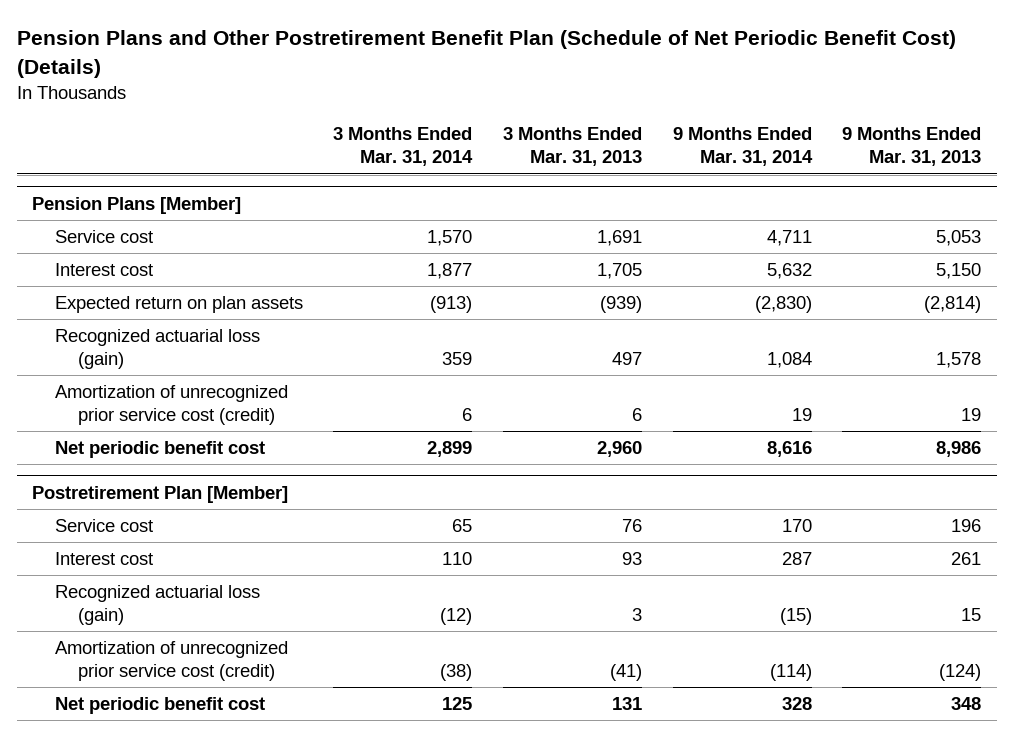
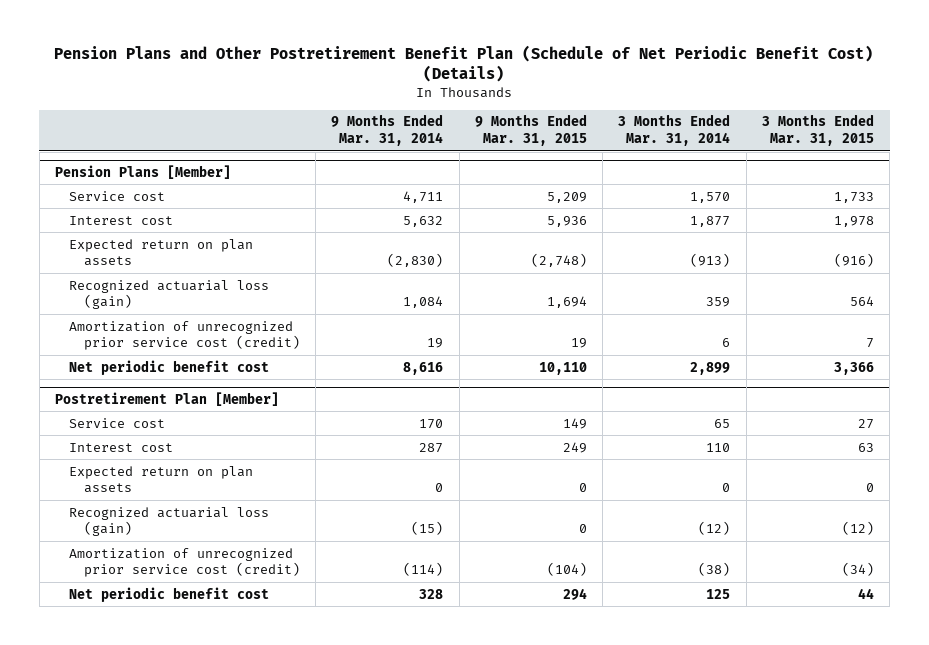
- | 3 Months Ended Mar. 31, 2014 | 3 Months Ended Mar. 31, 2013 | 9 Months Ended Mar. 31, 2014 | 9 Months Ended Mar. 31, 2013
+ | 9 Months Ended Mar. 31, 2014 | 9 Months Ended Mar. 31, 2015 | 3 Months Ended Mar. 31, 2014 | 3 Months Ended Mar. 31, 2015
@ Postretirement Plan [Member]
+ Expected return on plan assets | 0 | 0 | 0 | 0

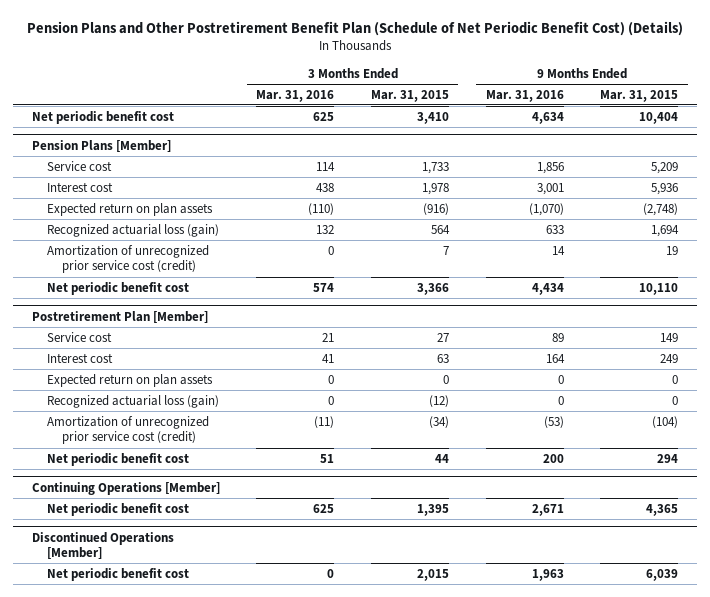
- | 9 Months Ended Mar. 31, 2014 | 9 Months Ended Mar. 31, 2015 | 3 Months Ended Mar. 31, 2014 | 3 Months Ended Mar. 31, 2015
+ | 3 Months Ended Mar. 31, 2016 | 3 Months Ended Mar. 31, 2015 | 9 Months Ended Mar. 31, 2016 | 9 Months Ended Mar. 31, 2015
+ Net periodic benefit cost | 625 | 3,410 | 4,634 | 10,404
+ Continuing Operations [Member]
+ Net periodic benefit cost | 625 | 1,395 | 2,671 | 4,365
+ Discontinued Operations [Member]
+ Net periodic benefit cost | 0 | 2,015 | 1,963 | 6,039

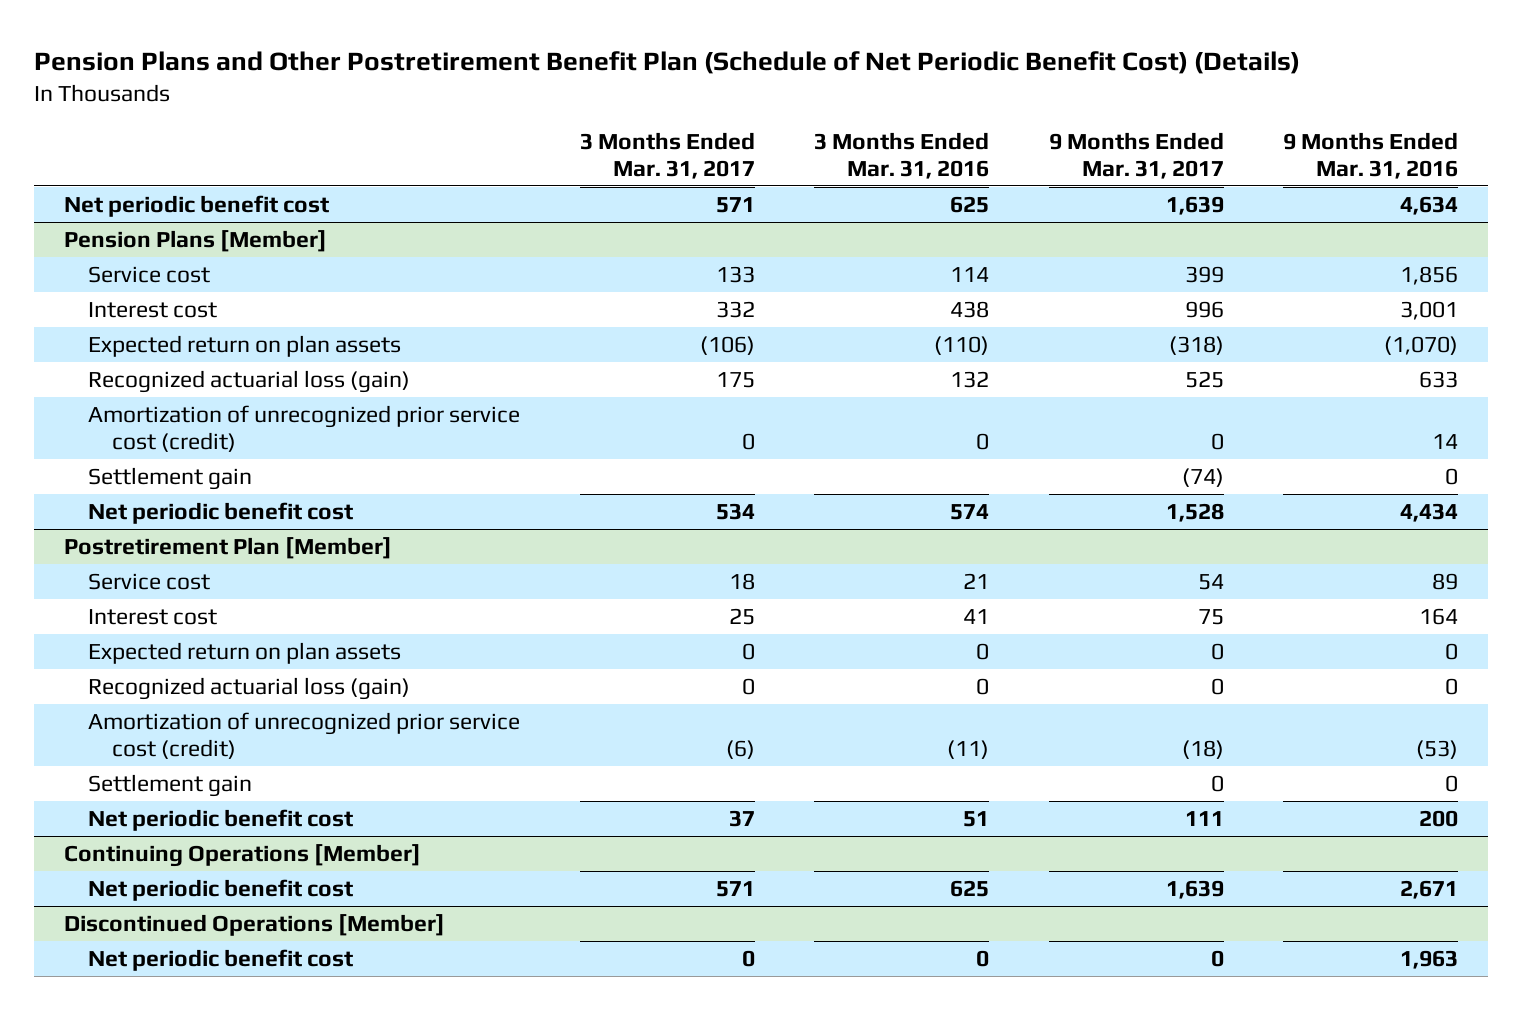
- | 3 Months Ended Mar. 31, 2016 | 3 Months Ended Mar. 31, 2015 | 9 Months Ended Mar. 31, 2016 | 9 Months Ended Mar. 31, 2015
+ | 3 Months Ended Mar. 31, 2017 | 3 Months Ended Mar. 31, 2016 | 9 Months Ended Mar. 31, 2017 | 9 Months Ended Mar. 31, 2016
@ Pension Plans [Member]
+ Settlement gain | | | (74) | 0
@ Postretirement Plan [Member]
+ Settlement gain | | | 0 | 0

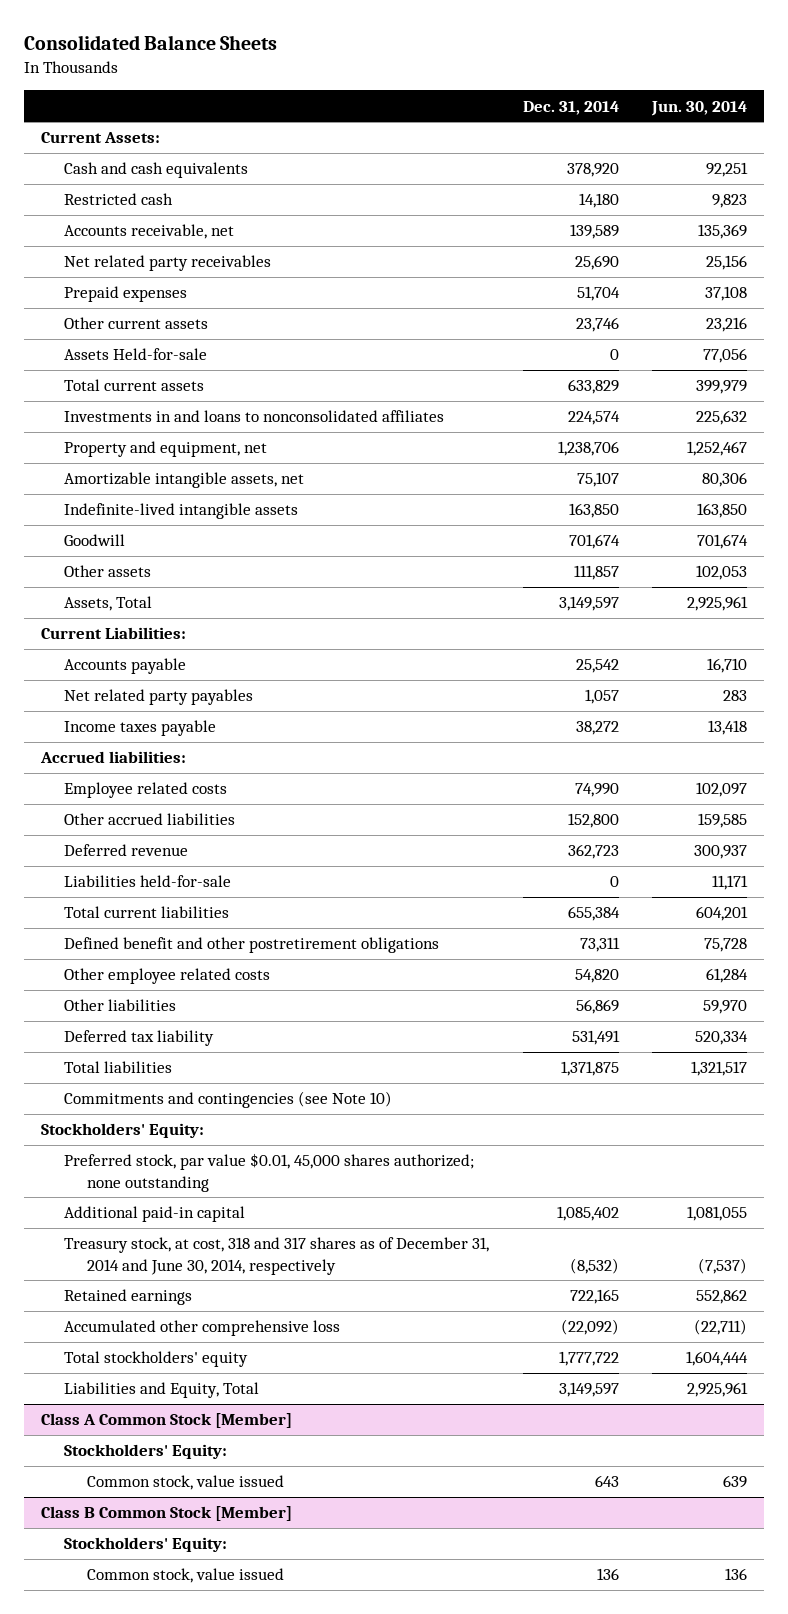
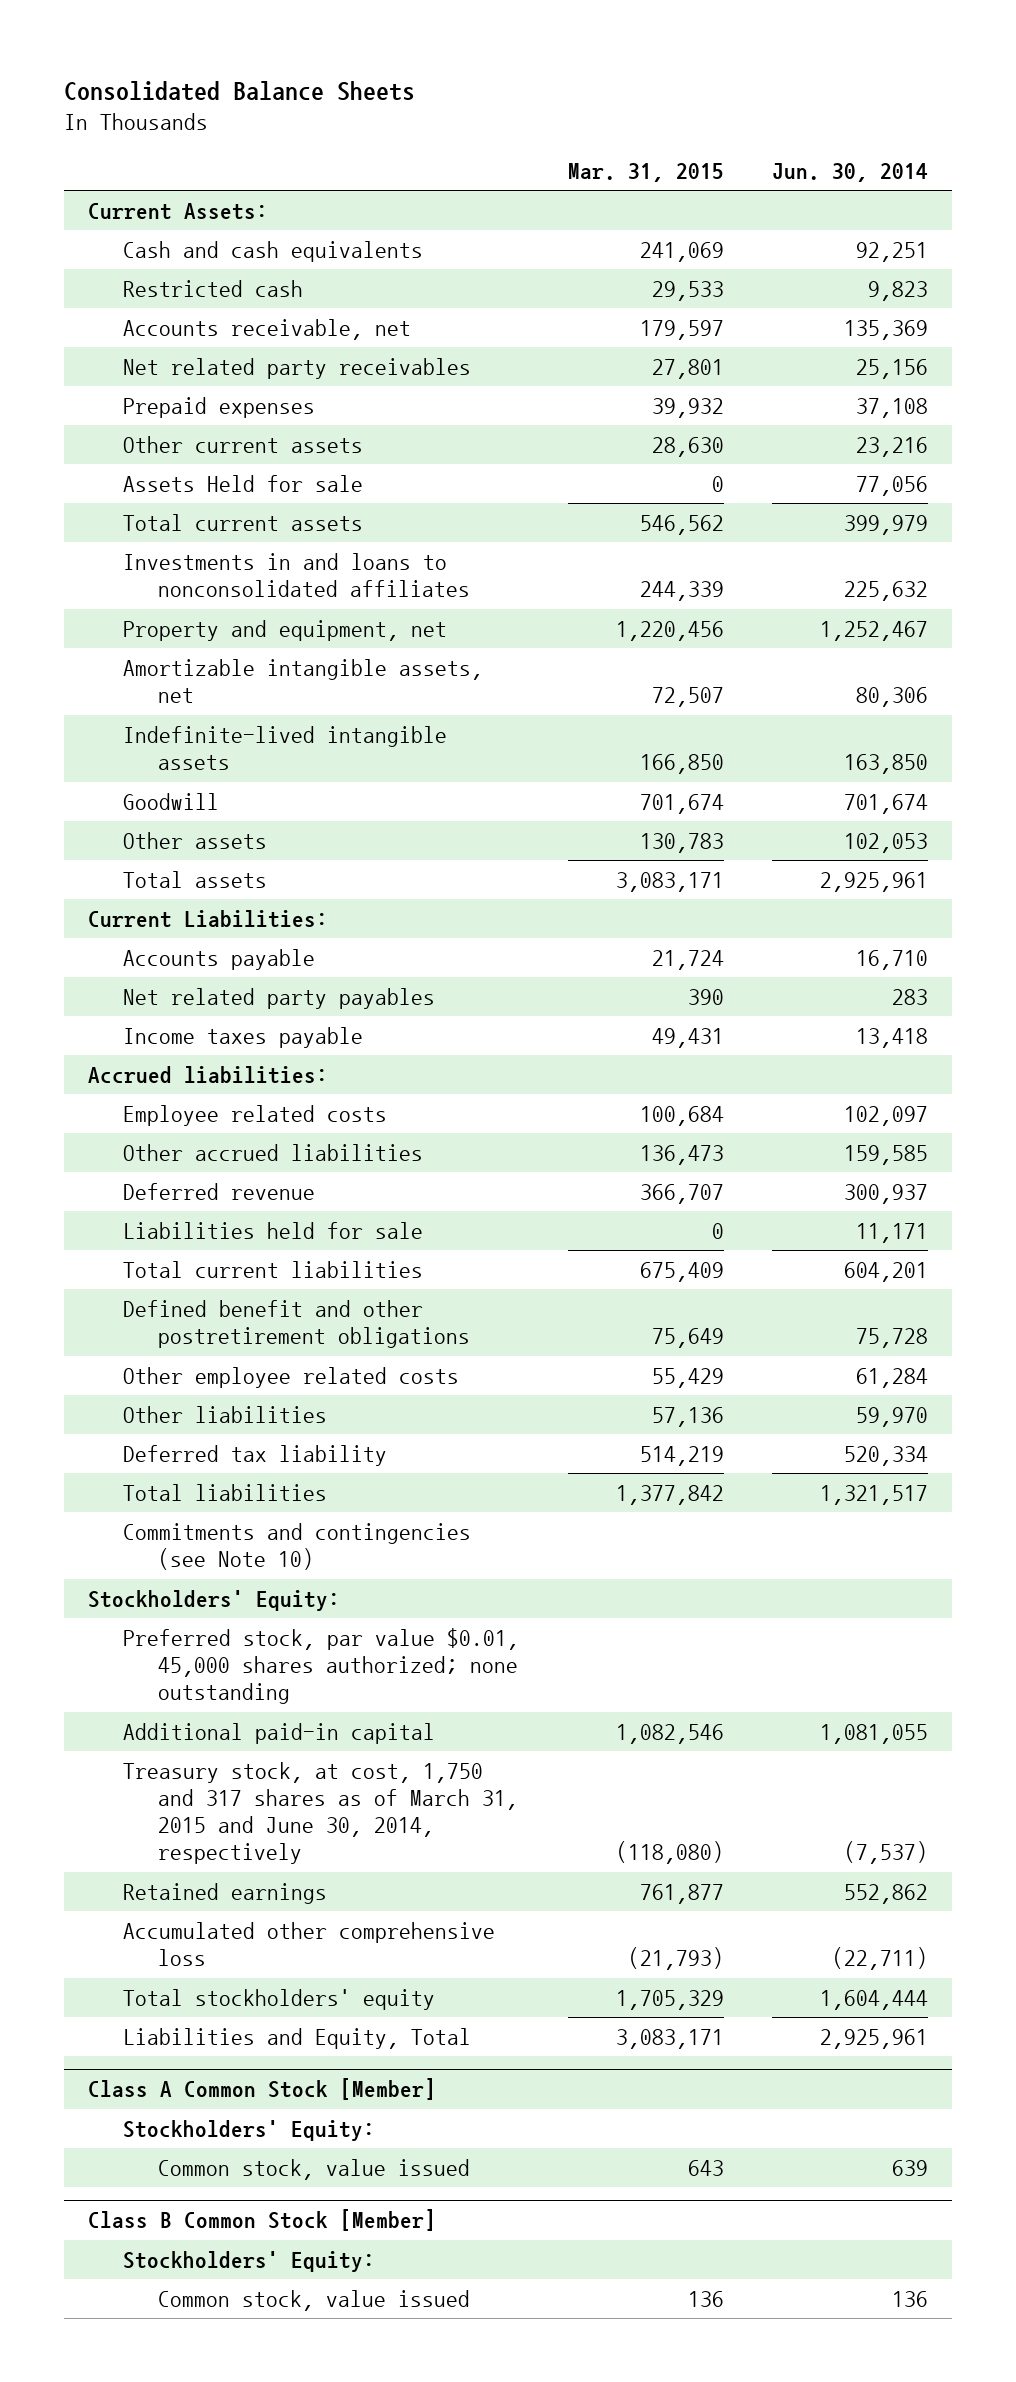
- | Dec. 31, 2014 | Jun. 30, 2014
+ | Mar. 31, 2015 | Jun. 30, 2014
- Assets Held-for-sale | 0 | 77,056
+ Assets Held for sale | 0 | 77,056
- Assets, Total | 3,149,597 | 2,925,961
+ Total assets | 3,083,171 | 2,925,961
- Liabilities held-for-sale | 0 | 11,171
+ Liabilities held for sale | 0 | 11,171
- Treasury stock, at cost, 318 and 317 shares as of December 31, 2014 and June 30, 2014, respectively | (8,532) | (7,537)
+ Treasury stock, at cost, 1,750 and 317 shares as of March 31, 2015 and June 30, 2014, respectively | (118,080) | (7,537)

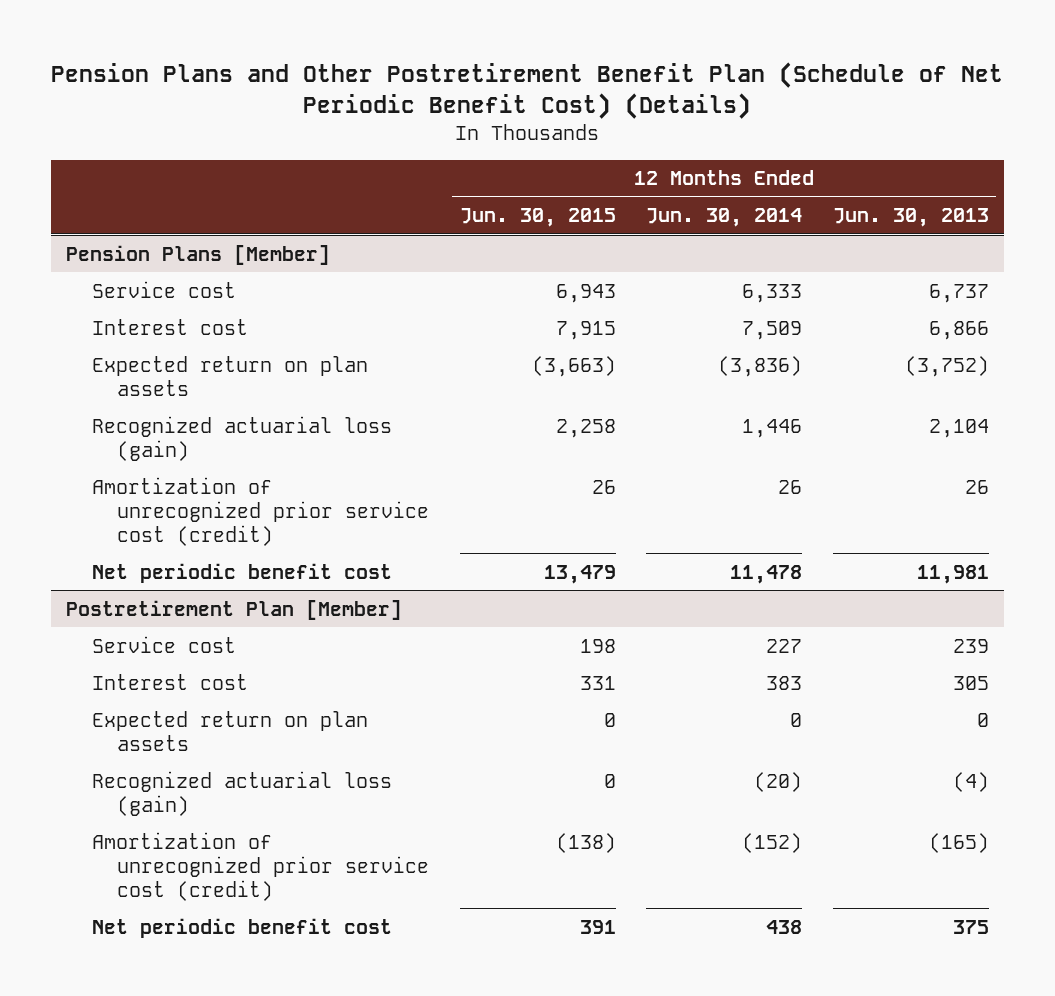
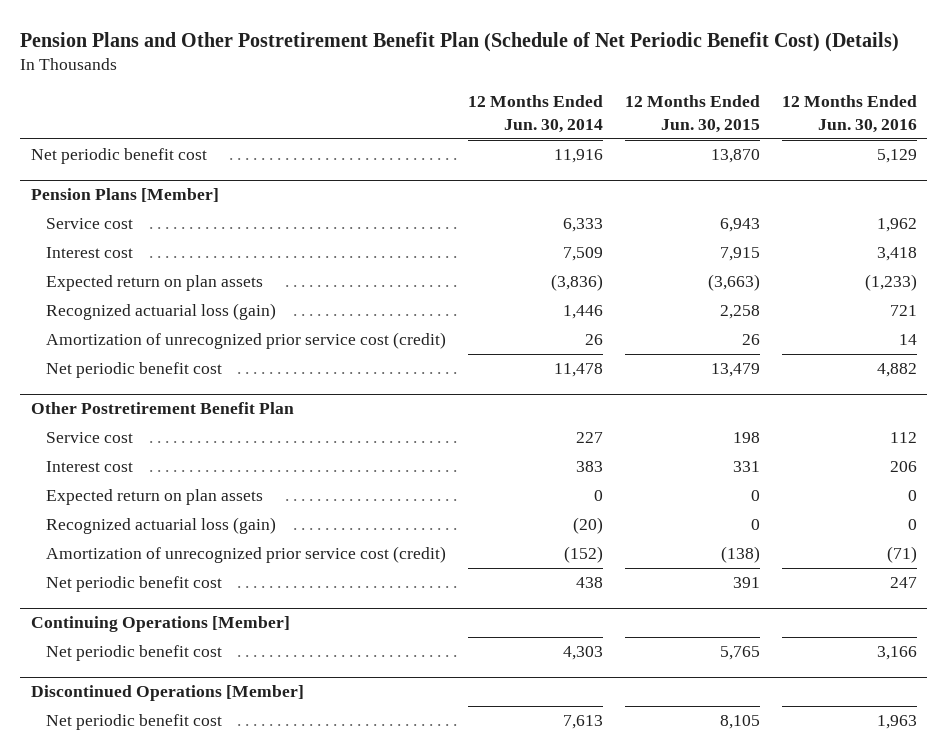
- | 12 Months Ended Jun. 30, 2015 | 12 Months Ended Jun. 30, 2014 | 12 Months Ended Jun. 30, 2013
+ | 12 Months Ended Jun. 30, 2014 | 12 Months Ended Jun. 30, 2015 | 12 Months Ended Jun. 30, 2016
+ Net periodic benefit cost | 11,916 | 13,870 | 5,129
- Postretirement Plan [Member]
+ Other Postretirement Benefit Plan
+ Continuing Operations [Member]
+ Net periodic benefit cost | 4,303 | 5,765 | 3,166
+ Discontinued Operations [Member]
+ Net periodic benefit cost | 7,613 | 8,105 | 1,963

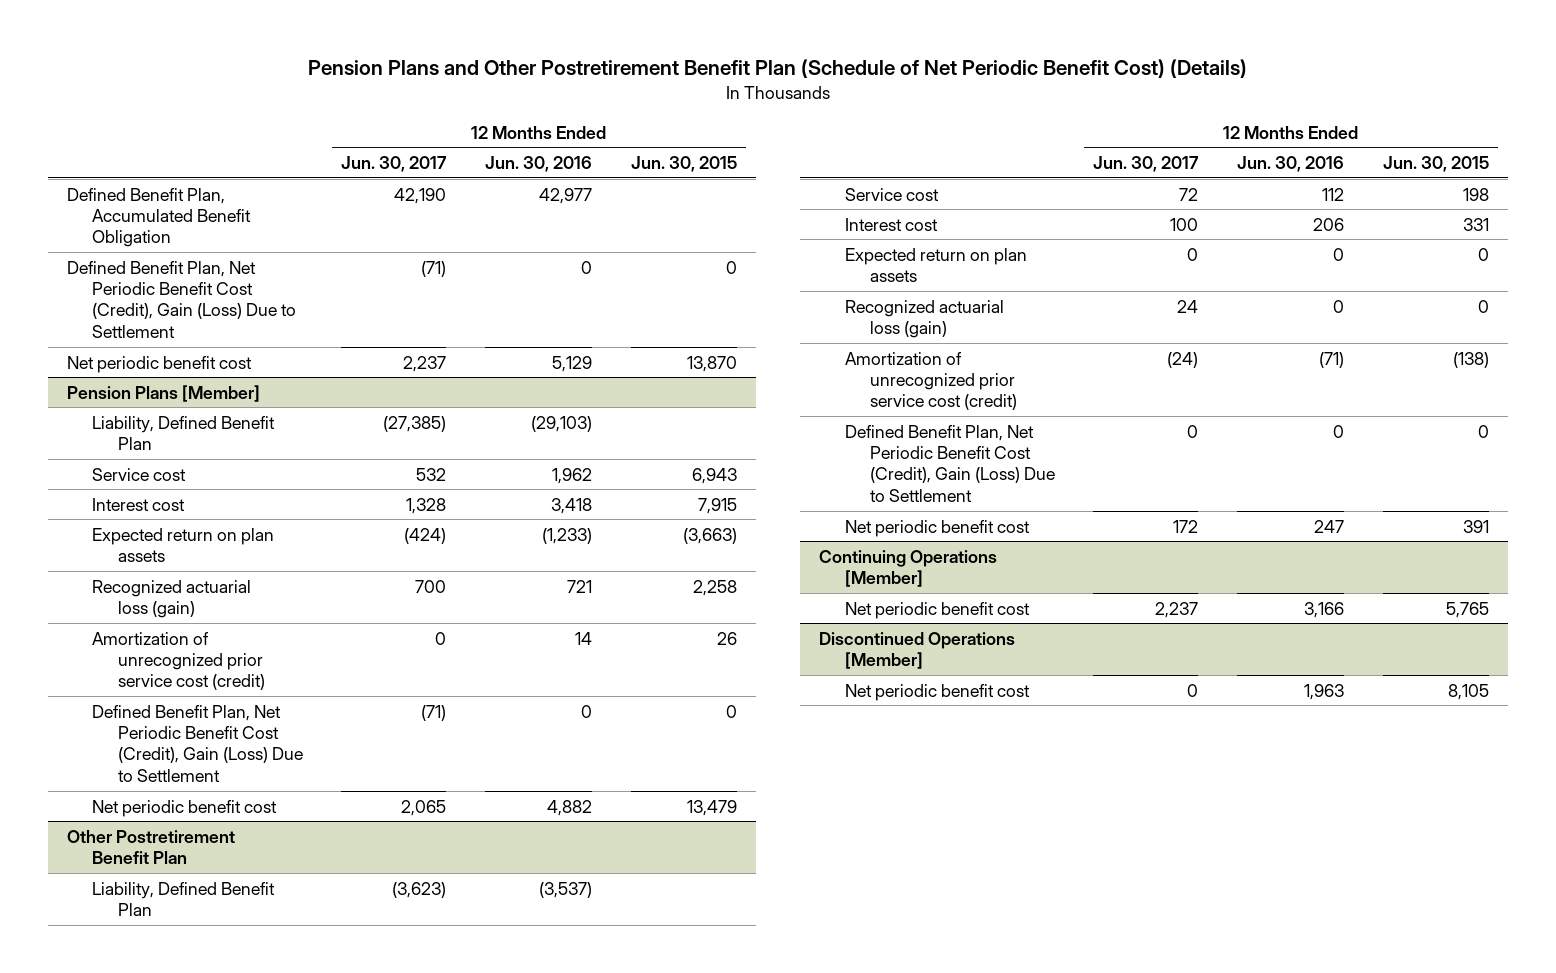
- | 12 Months Ended Jun. 30, 2014 | 12 Months Ended Jun. 30, 2015 | 12 Months Ended Jun. 30, 2016
+ | 12 Months Ended Jun. 30, 2017 | 12 Months Ended Jun. 30, 2016 | 12 Months Ended Jun. 30, 2015
+ Defined Benefit Plan, Accumulated Benefit Obligation | 42,190 | 42,977 |
+ Defined Benefit Plan, Net Periodic Benefit Cost (Credit), Gain (Loss) Due to Settlement | (71) | 0 | 0
@ Pension Plans [Member]
+ Liability, Defined Benefit Plan | (27,385) | (29,103) |
+ Defined Benefit Plan, Net Periodic Benefit Cost (Credit), Gain (Loss) Due to Settlement | (71) | 0 | 0
@ Other Postretirement Benefit Plan
+ Liability, Defined Benefit Plan | (3,623) | (3,537) |
+ Defined Benefit Plan, Net Periodic Benefit Cost (Credit), Gain (Loss) Due to Settlement | 0 | 0 | 0

